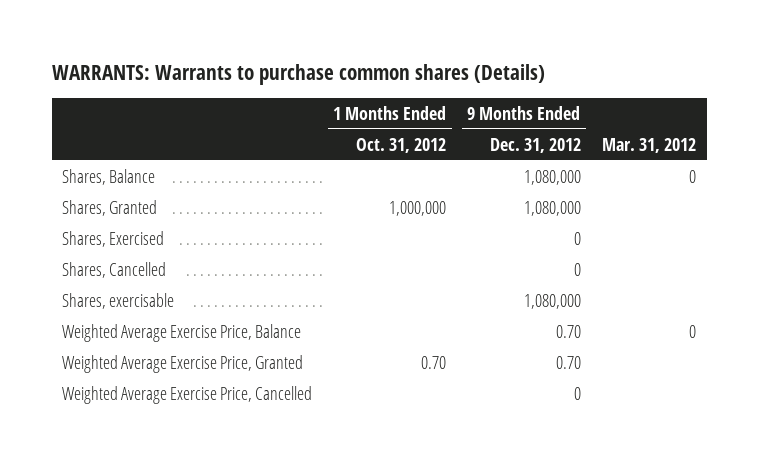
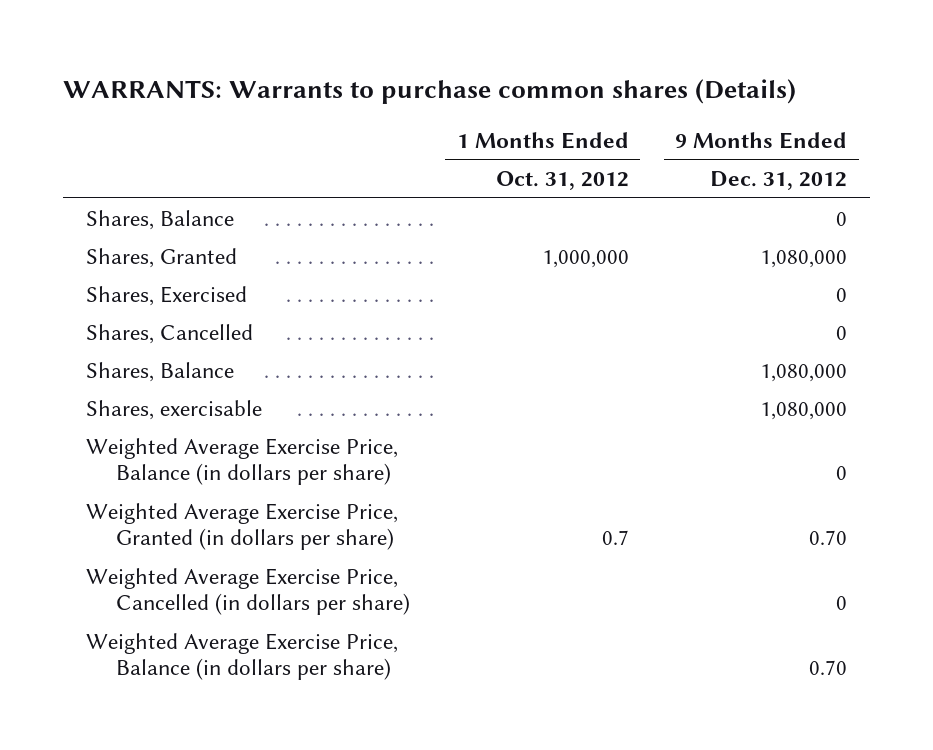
- | 1 Months Ended Oct. 31, 2012 | 9 Months Ended Dec. 31, 2012 | Mar. 31, 2012
+ | 1 Months Ended Oct. 31, 2012 | 9 Months Ended Dec. 31, 2012
+ Shares, Balance | | 0
moved down: Shares, Balance | | 1,080,000
- Weighted Average Exercise Price, Balance | | 0.70 | 0
- Weighted Average Exercise Price, Granted | 0.70 | 0.70 |
- Weighted Average Exercise Price, Cancelled | | 0 |
+ Weighted Average Exercise Price, Balance (in dollars per share) | | 0
+ Weighted Average Exercise Price, Granted (in dollars per share) | 0.7 | 0.70
+ Weighted Average Exercise Price, Cancelled (in dollars per share) | | 0
+ Weighted Average Exercise Price, Balance (in dollars per share) | | 0.70

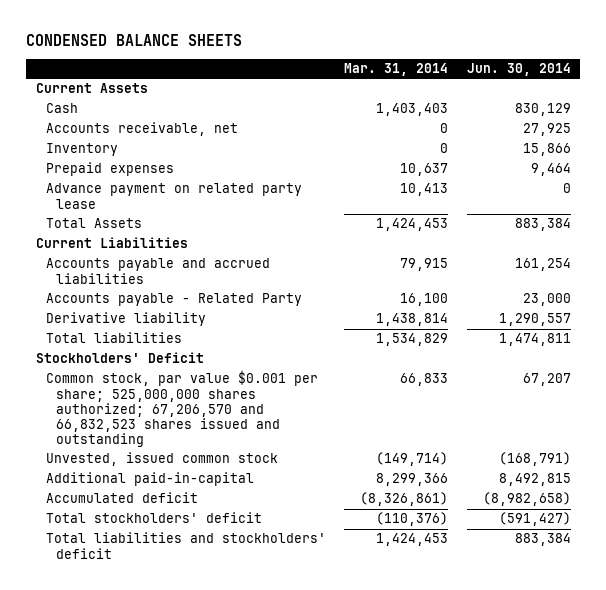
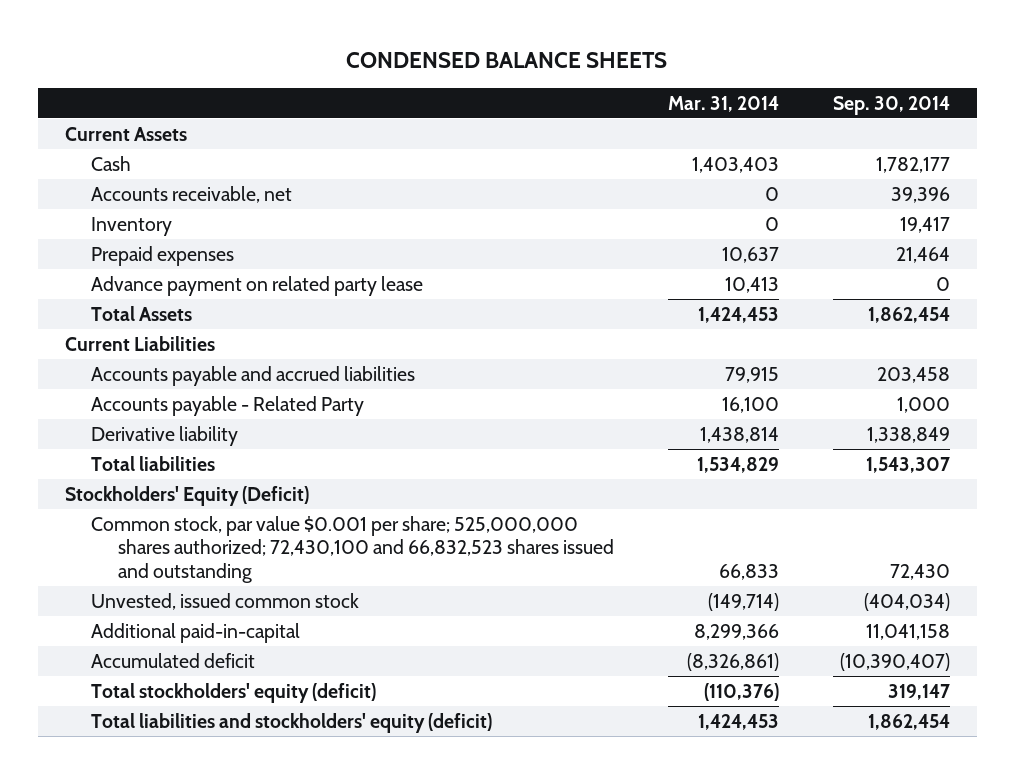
- | Mar. 31, 2014 | Jun. 30, 2014
+ | Mar. 31, 2014 | Sep. 30, 2014
- Stockholders' Deficit
- Common stock, par value $0.001 per share; 525,000,000 shares authorized; 67,206,570 and 66,832,523 shares issued and outstanding | 66,833 | 67,207
+ Stockholders' Equity (Deficit)
+ Common stock, par value $0.001 per share; 525,000,000 shares authorized; 72,430,100 and 66,832,523 shares issued and outstanding | 66,833 | 72,430
- Total stockholders' deficit | (110,376) | (591,427)
- Total liabilities and stockholders' deficit | 1,424,453 | 883,384
+ Total stockholders' equity (deficit) | (110,376) | 319,147
+ Total liabilities and stockholders' equity (deficit) | 1,424,453 | 1,862,454

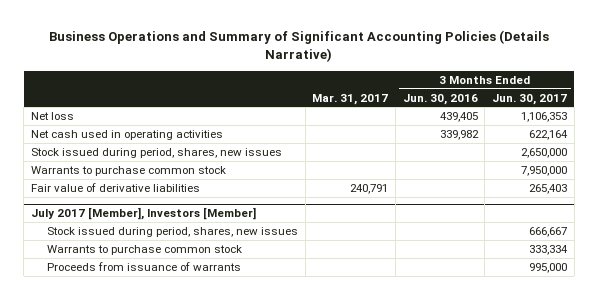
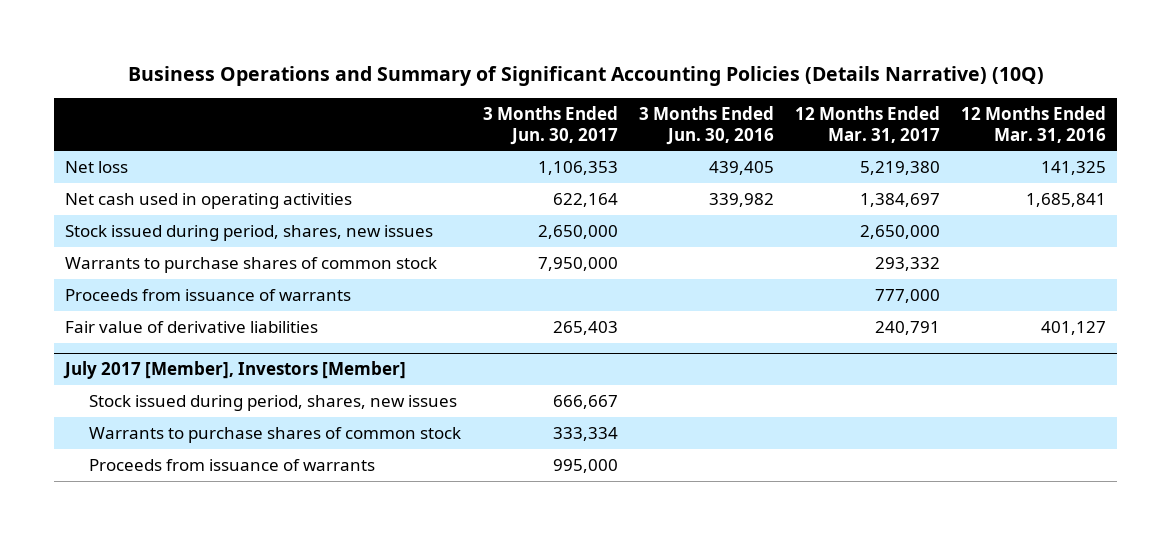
- Business Operations and Summary of Significant Accounting Policies (Details Narrative)
+ Business Operations and Summary of Significant Accounting Policies (Details Narrative) (10Q)
- | Mar. 31, 2017 | 3 Months Ended Jun. 30, 2016 | 3 Months Ended Jun. 30, 2017
+ | 3 Months Ended Jun. 30, 2017 | 3 Months Ended Jun. 30, 2016 | 12 Months Ended Mar. 31, 2017 | 12 Months Ended Mar. 31, 2016
- Warrants to purchase common stock | | | 7,950,000
+ Warrants to purchase shares of common stock | 7,950,000 | | 293,332 |
+ Proceeds from issuance of warrants | | | 777,000 |
@ July 2017 [Member], Investors [Member]
- Warrants to purchase common stock | | | 333,334
+ Warrants to purchase shares of common stock | 333,334 | | |

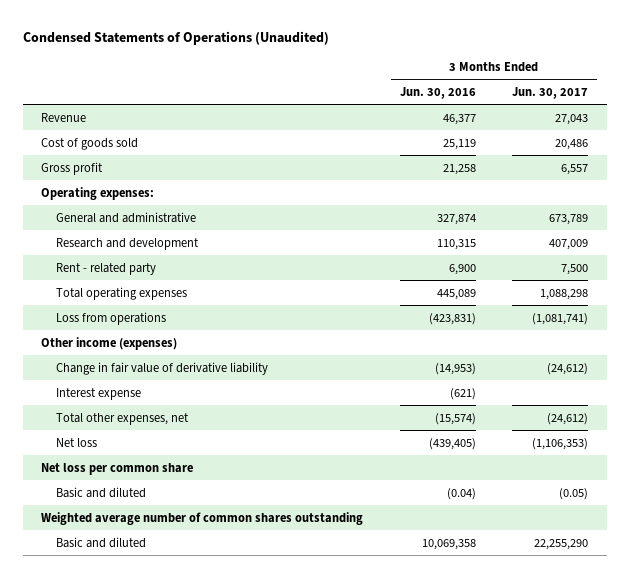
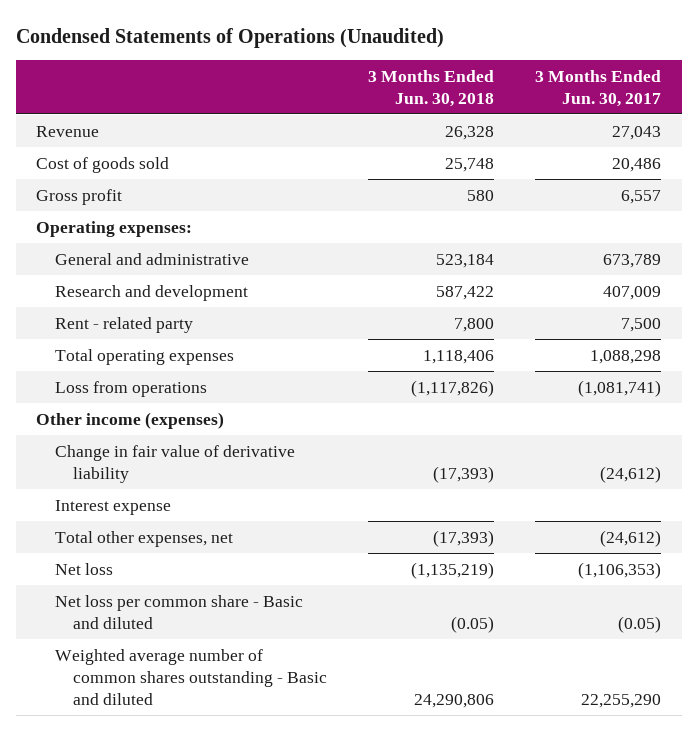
- | 3 Months Ended Jun. 30, 2016 | 3 Months Ended Jun. 30, 2017
+ | 3 Months Ended Jun. 30, 2018 | 3 Months Ended Jun. 30, 2017
- Net loss per common share
- Basic and diluted | (0.04) | (0.05)
- Weighted average number of common shares outstanding
- Basic and diluted | 10,069,358 | 22,255,290
+ Net loss per common share - Basic and diluted | (0.05) | (0.05)
+ Weighted average number of common shares outstanding - Basic and diluted | 24,290,806 | 22,255,290

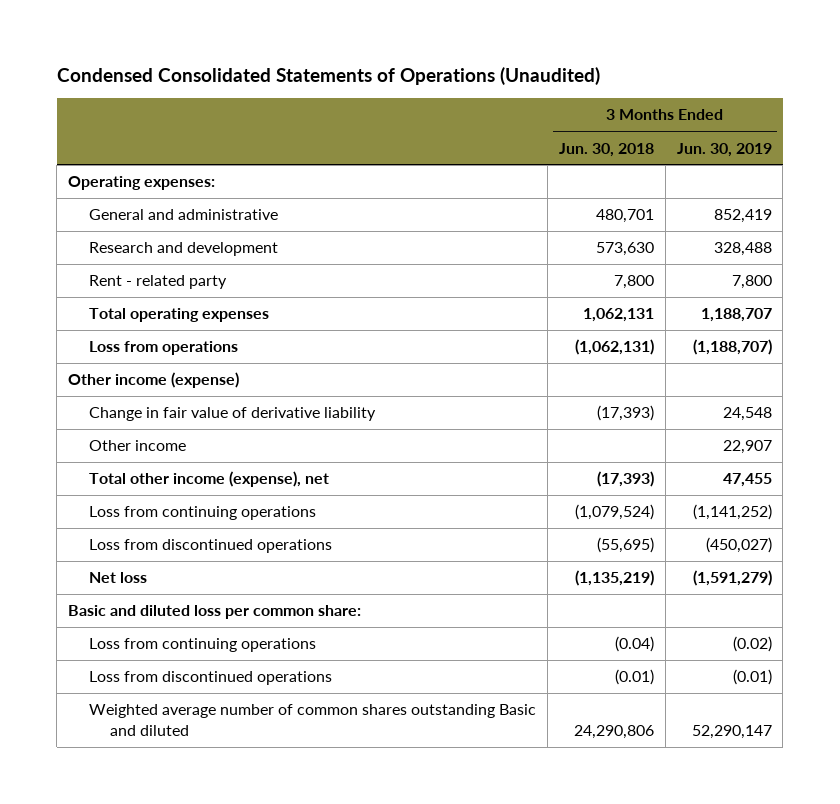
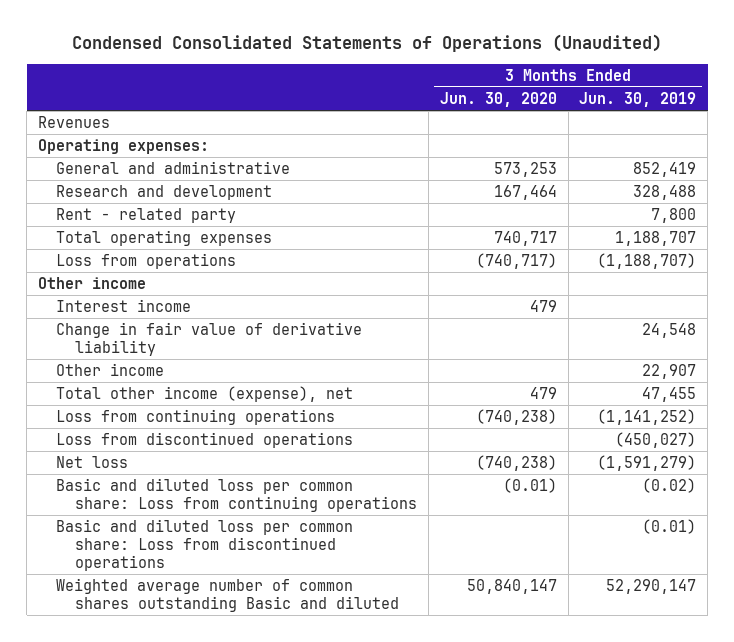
- | 3 Months Ended Jun. 30, 2018 | 3 Months Ended Jun. 30, 2019
+ | 3 Months Ended Jun. 30, 2020 | 3 Months Ended Jun. 30, 2019
+ Revenues
- Other income (expense)
+ Other income
+ Interest income | 479 |
- Basic and diluted loss per common share:
- Loss from continuing operations | (0.04) | (0.02)
- Loss from discontinued operations | (0.01) | (0.01)
+ Basic and diluted loss per common share: Loss from continuing operations | (0.01) | (0.02)
+ Basic and diluted loss per common share: Loss from discontinued operations | | (0.01)

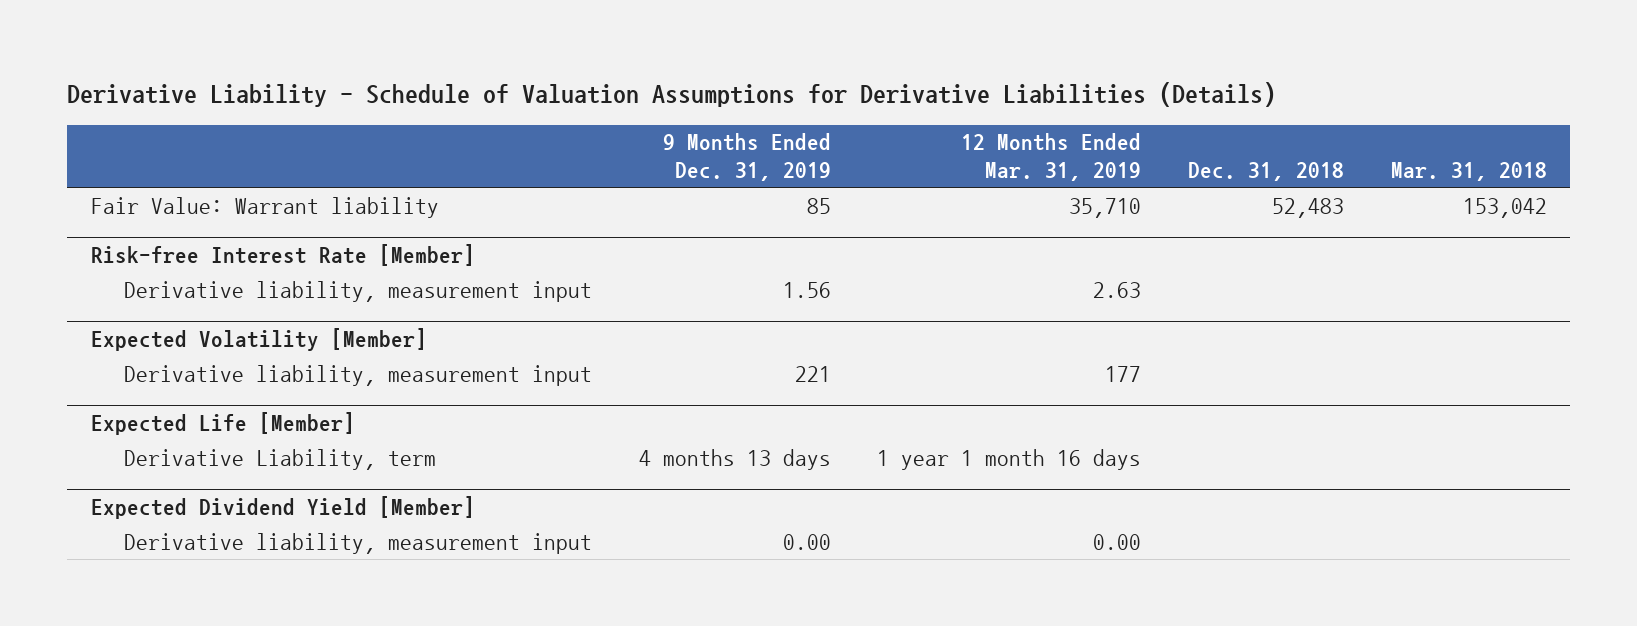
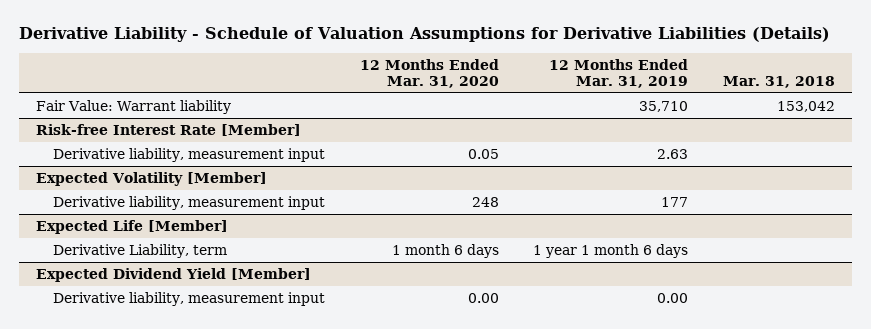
- | 9 Months Ended Dec. 31, 2019 | 12 Months Ended Mar. 31, 2019 | Dec. 31, 2018 | Mar. 31, 2018
+ | 12 Months Ended Mar. 31, 2020 | 12 Months Ended Mar. 31, 2019 | Mar. 31, 2018
@ Expected Life [Member]
- Derivative Liability, term | 4 months 13 days | 1 year 1 month 16 days | |
+ Derivative Liability, term | 1 month 6 days | 1 year 1 month 6 days |

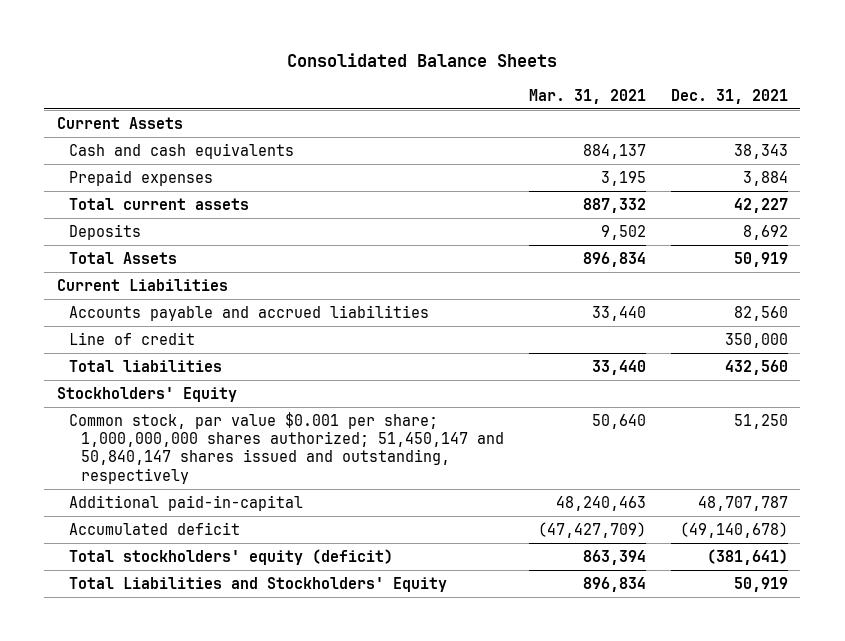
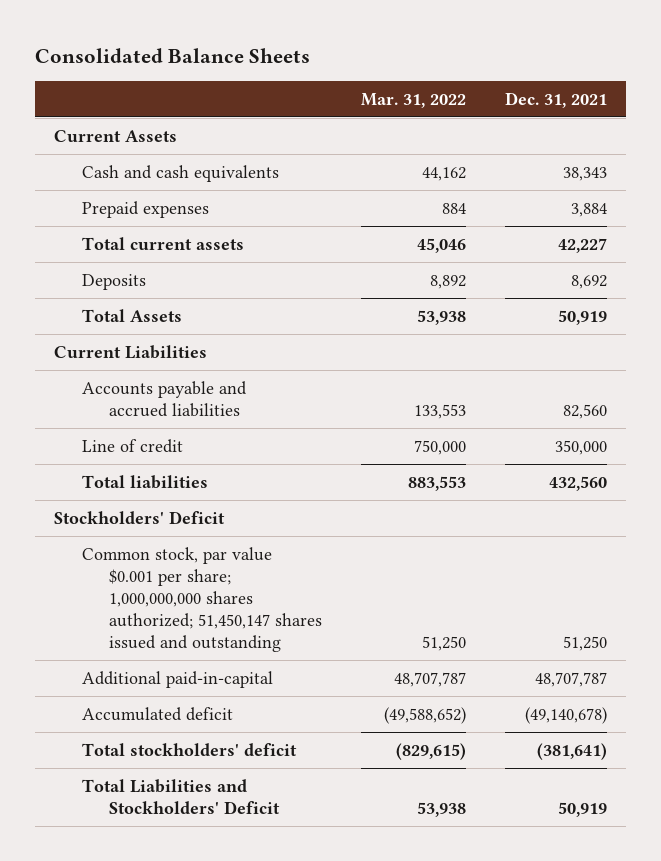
- | Mar. 31, 2021 | Dec. 31, 2021
+ | Mar. 31, 2022 | Dec. 31, 2021
- Stockholders' Equity
- Common stock, par value $0.001 per share; 1,000,000,000 shares authorized; 51,450,147 and 50,840,147 shares issued and outstanding, respectively | 50,640 | 51,250
+ Stockholders' Deficit
+ Common stock, par value $0.001 per share; 1,000,000,000 shares authorized; 51,450,147 shares issued and outstanding | 51,250 | 51,250
- Total stockholders' equity (deficit) | 863,394 | (381,641)
- Total Liabilities and Stockholders' Equity | 896,834 | 50,919
+ Total stockholders' deficit | (829,615) | (381,641)
+ Total Liabilities and Stockholders' Deficit | 53,938 | 50,919

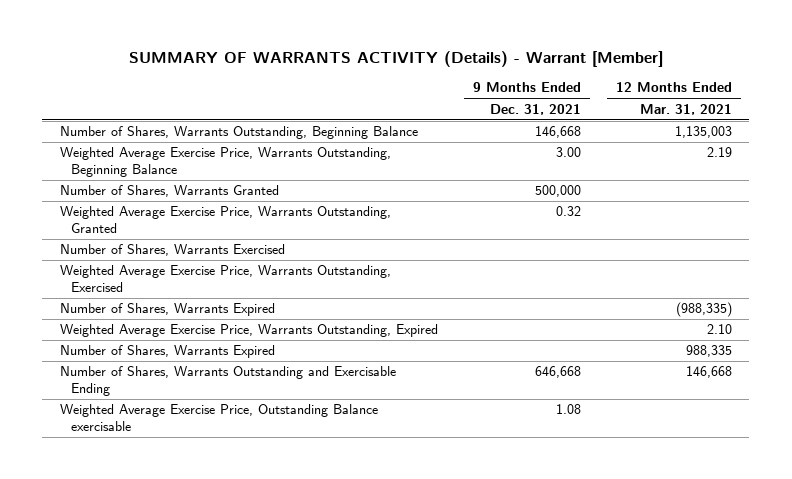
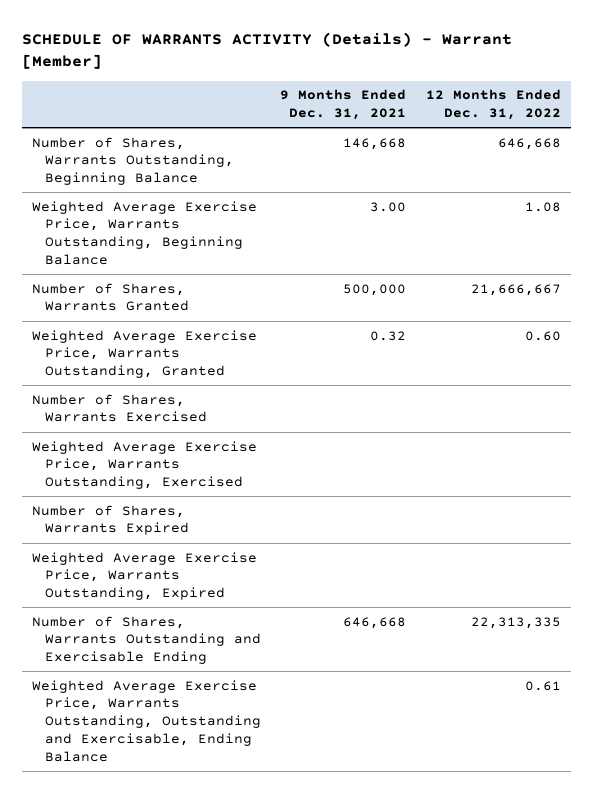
- SUMMARY OF WARRANTS ACTIVITY (Details) - Warrant [Member]
+ SCHEDULE OF WARRANTS ACTIVITY (Details) - Warrant [Member]
- | 9 Months Ended Dec. 31, 2021 | 12 Months Ended Mar. 31, 2021
+ | 9 Months Ended Dec. 31, 2021 | 12 Months Ended Dec. 31, 2022
- Number of Shares, Warrants Expired | | 988,335
- Weighted Average Exercise Price, Outstanding Balance exercisable | 1.08 |
+ Weighted Average Exercise Price, Warrants Outstanding, Outstanding and Exercisable, Ending Balance | | 0.61

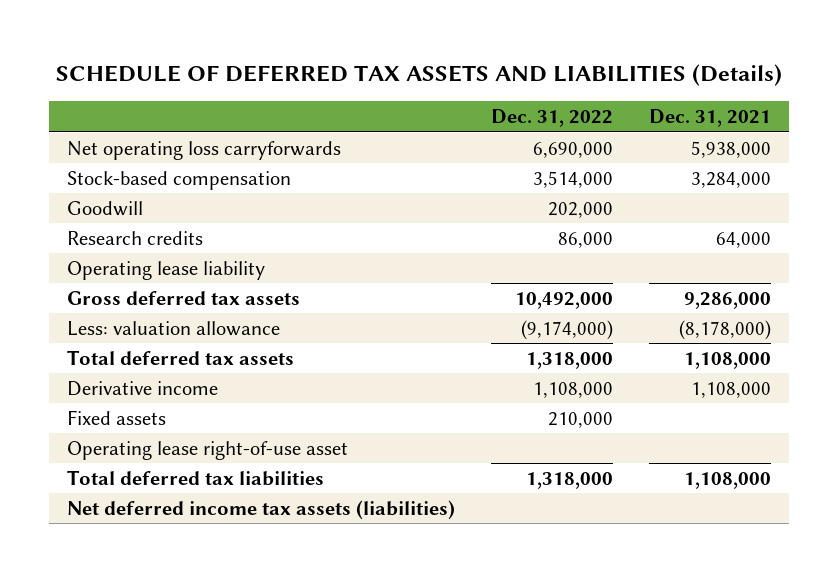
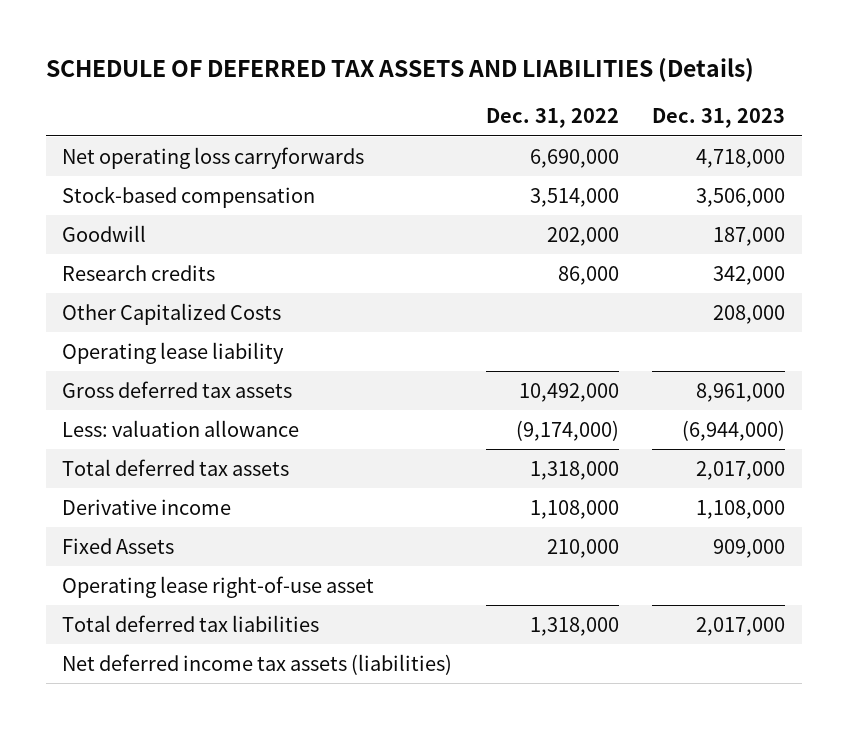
- | Dec. 31, 2022 | Dec. 31, 2021
+ | Dec. 31, 2022 | Dec. 31, 2023
+ Other Capitalized Costs | | 208,000
- Fixed assets | 210,000 |
+ Fixed Assets | 210,000 | 909,000

